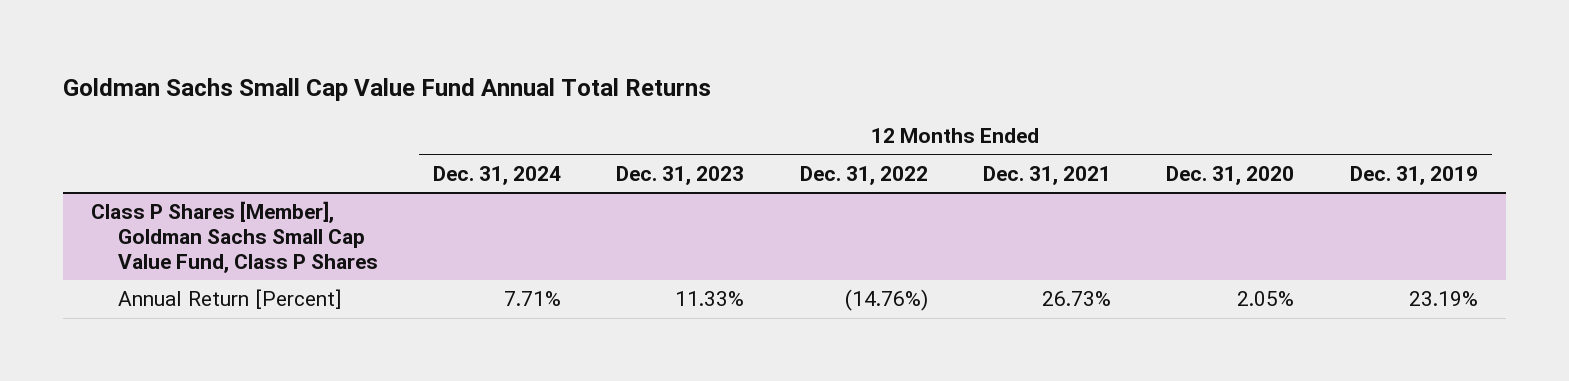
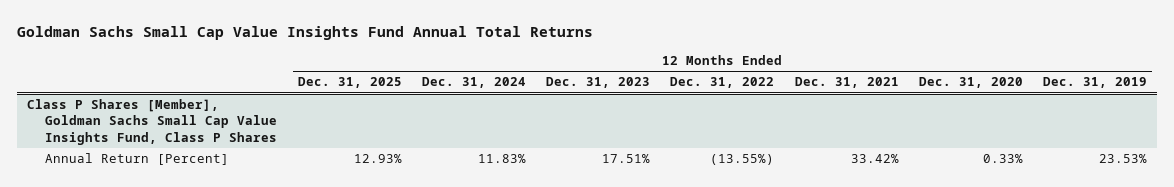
- Goldman Sachs Small Cap Value Fund Annual Total Returns
+ Goldman Sachs Small Cap Value Insights Fund Annual Total Returns
- | 12 Months Ended Dec. 31, 2024 | 12 Months Ended Dec. 31, 2023 | 12 Months Ended Dec. 31, 2022 | 12 Months Ended Dec. 31, 2021 | 12 Months Ended Dec. 31, 2020 | 12 Months Ended Dec. 31, 2019
+ | 12 Months Ended Dec. 31, 2025 | 12 Months Ended Dec. 31, 2024 | 12 Months Ended Dec. 31, 2023 | 12 Months Ended Dec. 31, 2022 | 12 Months Ended Dec. 31, 2021 | 12 Months Ended Dec. 31, 2020 | 12 Months Ended Dec. 31, 2019
- Class P Shares [Member], Goldman Sachs Small Cap Value Fund, Class P Shares
- Annual Return [Percent] | 7.71% | 11.33% | (14.76%) | 26.73% | 2.05% | 23.19%
+ Class P Shares [Member], Goldman Sachs Small Cap Value Insights Fund, Class P Shares
+ Annual Return [Percent] | 12.93% | 11.83% | 17.51% | (13.55%) | 33.42% | 0.33% | 23.53%

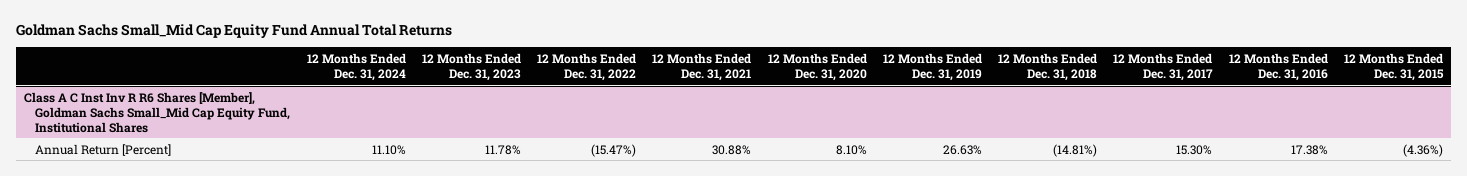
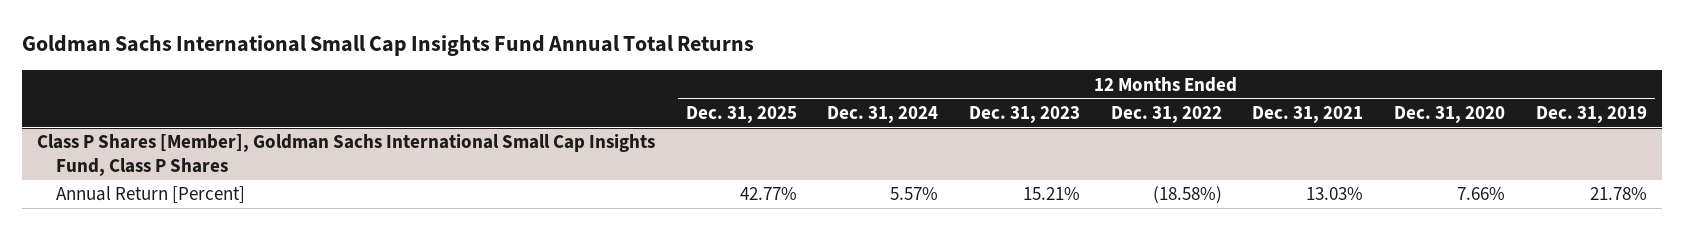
- Goldman Sachs Small_Mid Cap Equity Fund Annual Total Returns
+ Goldman Sachs International Small Cap Insights Fund Annual Total Returns
- | 12 Months Ended Dec. 31, 2024 | 12 Months Ended Dec. 31, 2023 | 12 Months Ended Dec. 31, 2022 | 12 Months Ended Dec. 31, 2021 | 12 Months Ended Dec. 31, 2020 | 12 Months Ended Dec. 31, 2019 | 12 Months Ended Dec. 31, 2018 | 12 Months Ended Dec. 31, 2017 | 12 Months Ended Dec. 31, 2016 | 12 Months Ended Dec. 31, 2015
+ | 12 Months Ended Dec. 31, 2025 | 12 Months Ended Dec. 31, 2024 | 12 Months Ended Dec. 31, 2023 | 12 Months Ended Dec. 31, 2022 | 12 Months Ended Dec. 31, 2021 | 12 Months Ended Dec. 31, 2020 | 12 Months Ended Dec. 31, 2019
- Class A C Inst Inv R R6 Shares [Member], Goldman Sachs Small_Mid Cap Equity Fund, Institutional Shares
- Annual Return [Percent] | 11.10% | 11.78% | (15.47%) | 30.88% | 8.10% | 26.63% | (14.81%) | 15.30% | 17.38% | (4.36%)
+ Class P Shares [Member], Goldman Sachs International Small Cap Insights Fund, Class P Shares
+ Annual Return [Percent] | 42.77% | 5.57% | 15.21% | (18.58%) | 13.03% | 7.66% | 21.78%

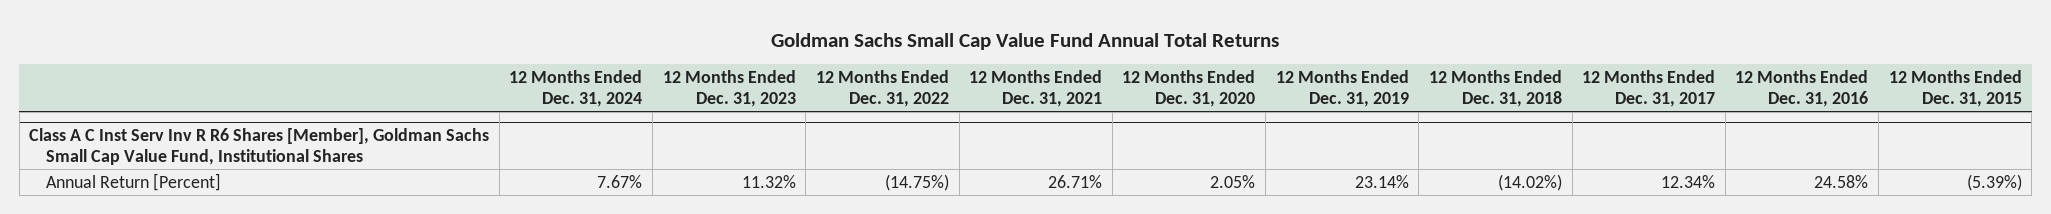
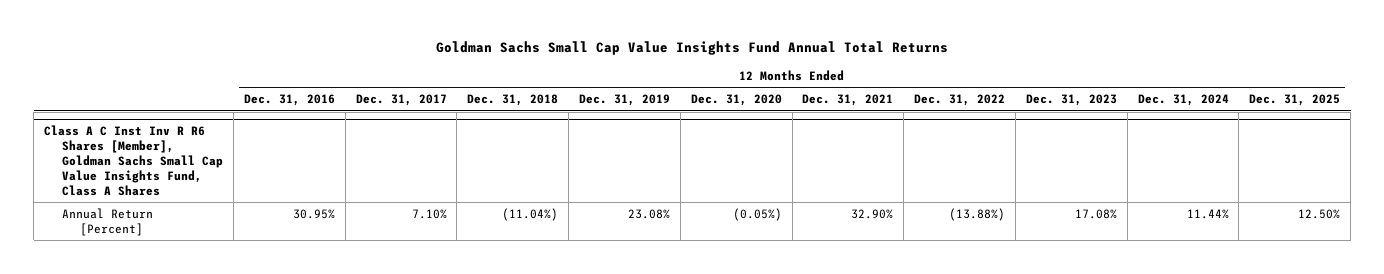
- Goldman Sachs Small Cap Value Fund Annual Total Returns
+ Goldman Sachs Small Cap Value Insights Fund Annual Total Returns
- | 12 Months Ended Dec. 31, 2024 | 12 Months Ended Dec. 31, 2023 | 12 Months Ended Dec. 31, 2022 | 12 Months Ended Dec. 31, 2021 | 12 Months Ended Dec. 31, 2020 | 12 Months Ended Dec. 31, 2019 | 12 Months Ended Dec. 31, 2018 | 12 Months Ended Dec. 31, 2017 | 12 Months Ended Dec. 31, 2016 | 12 Months Ended Dec. 31, 2015
+ | 12 Months Ended Dec. 31, 2016 | 12 Months Ended Dec. 31, 2017 | 12 Months Ended Dec. 31, 2018 | 12 Months Ended Dec. 31, 2019 | 12 Months Ended Dec. 31, 2020 | 12 Months Ended Dec. 31, 2021 | 12 Months Ended Dec. 31, 2022 | 12 Months Ended Dec. 31, 2023 | 12 Months Ended Dec. 31, 2024 | 12 Months Ended Dec. 31, 2025
- Class A C Inst Serv Inv R R6 Shares [Member], Goldman Sachs Small Cap Value Fund, Institutional Shares
- Annual Return [Percent] | 7.67% | 11.32% | (14.75%) | 26.71% | 2.05% | 23.14% | (14.02%) | 12.34% | 24.58% | (5.39%)
+ Class A C Inst Inv R R6 Shares [Member], Goldman Sachs Small Cap Value Insights Fund, Class A Shares
+ Annual Return [Percent] | 30.95% | 7.10% | (11.04%) | 23.08% | (0.05%) | 32.90% | (13.88%) | 17.08% | 11.44% | 12.50%

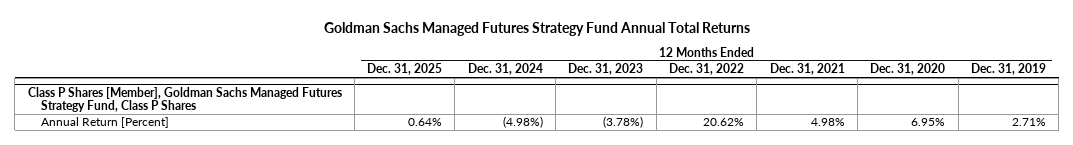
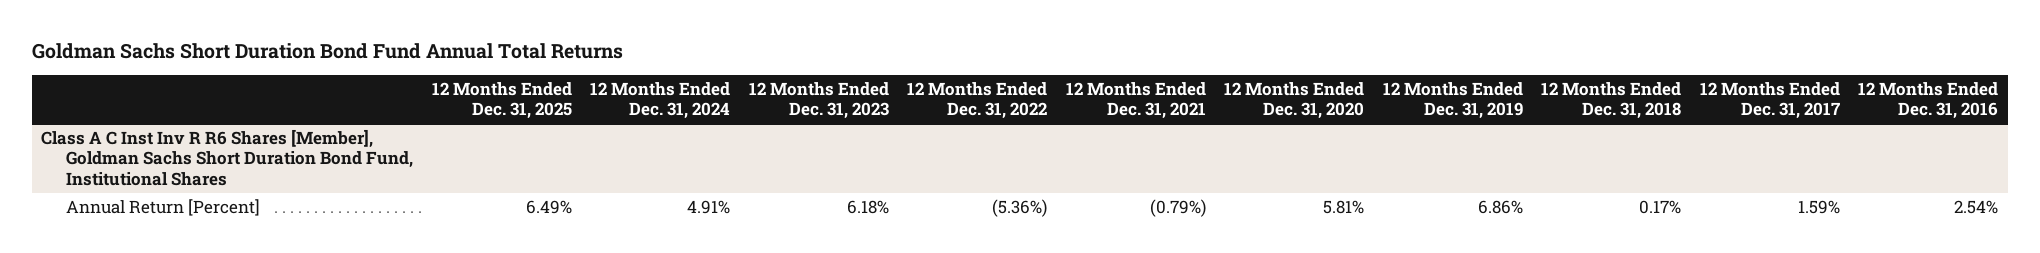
- Goldman Sachs Managed Futures Strategy Fund Annual Total Returns
+ Goldman Sachs Short Duration Bond Fund Annual Total Returns
- | 12 Months Ended Dec. 31, 2025 | 12 Months Ended Dec. 31, 2024 | 12 Months Ended Dec. 31, 2023 | 12 Months Ended Dec. 31, 2022 | 12 Months Ended Dec. 31, 2021 | 12 Months Ended Dec. 31, 2020 | 12 Months Ended Dec. 31, 2019
+ | 12 Months Ended Dec. 31, 2025 | 12 Months Ended Dec. 31, 2024 | 12 Months Ended Dec. 31, 2023 | 12 Months Ended Dec. 31, 2022 | 12 Months Ended Dec. 31, 2021 | 12 Months Ended Dec. 31, 2020 | 12 Months Ended Dec. 31, 2019 | 12 Months Ended Dec. 31, 2018 | 12 Months Ended Dec. 31, 2017 | 12 Months Ended Dec. 31, 2016
- Class P Shares [Member], Goldman Sachs Managed Futures Strategy Fund, Class P Shares
- Annual Return [Percent] | 0.64% | (4.98%) | (3.78%) | 20.62% | 4.98% | 6.95% | 2.71%
+ Class A C Inst Inv R R6 Shares [Member], Goldman Sachs Short Duration Bond Fund, Institutional Shares
+ Annual Return [Percent] | 6.49% | 4.91% | 6.18% | (5.36%) | (0.79%) | 5.81% | 6.86% | 0.17% | 1.59% | 2.54%

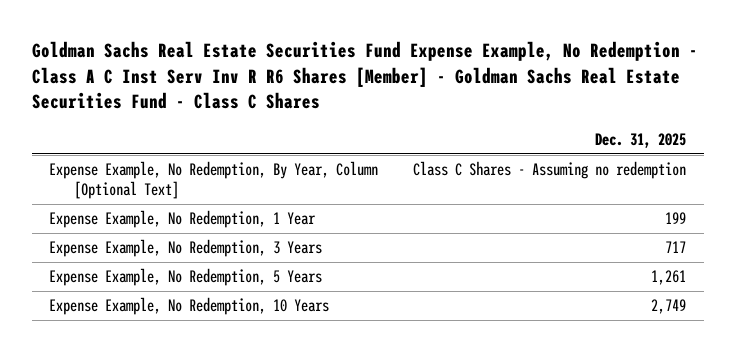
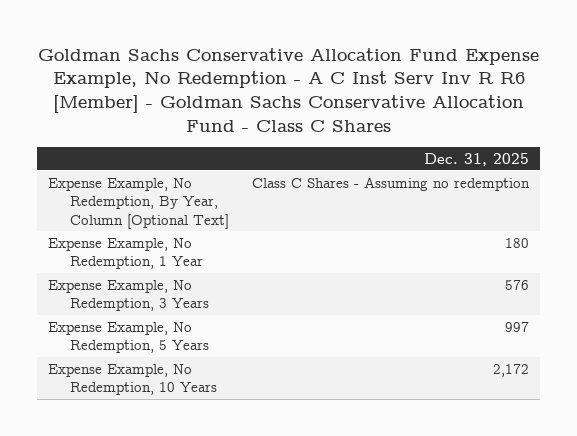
- Goldman Sachs Real Estate Securities Fund Expense Example, No Redemption - Class A C Inst Serv Inv R R6 Shares [Member] - Goldman Sachs Real Estate Securities Fund - Class C Shares
+ Goldman Sachs Conservative Allocation Fund Expense Example, No Redemption - A C Inst Serv Inv R R6 [Member] - Goldman Sachs Conservative Allocation Fund - Class C Shares
- Expense Example, No Redemption, 1 Year | 199
- Expense Example, No Redemption, 3 Years | 717
- Expense Example, No Redemption, 5 Years | 1,261
- Expense Example, No Redemption, 10 Years | 2,749
+ Expense Example, No Redemption, 1 Year | 180
+ Expense Example, No Redemption, 3 Years | 576
+ Expense Example, No Redemption, 5 Years | 997
+ Expense Example, No Redemption, 10 Years | 2,172

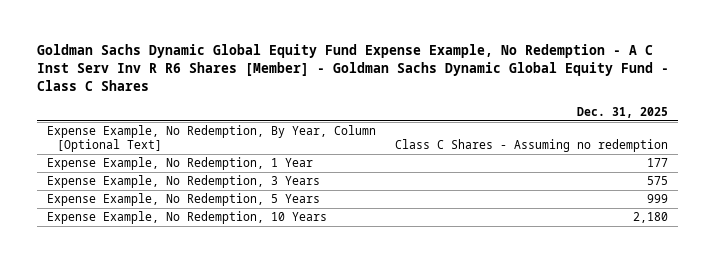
- Goldman Sachs Conservative Allocation Fund Expense Example, No Redemption - A C Inst Serv Inv R R6 [Member] - Goldman Sachs Conservative Allocation Fund - Class C Shares
+ Goldman Sachs Dynamic Global Equity Fund Expense Example, No Redemption - A C Inst Serv Inv R R6 Shares [Member] - Goldman Sachs Dynamic Global Equity Fund - Class C Shares
- Expense Example, No Redemption, 1 Year | 180
- Expense Example, No Redemption, 3 Years | 576
- Expense Example, No Redemption, 5 Years | 997
- Expense Example, No Redemption, 10 Years | 2,172
+ Expense Example, No Redemption, 1 Year | 177
+ Expense Example, No Redemption, 3 Years | 575
+ Expense Example, No Redemption, 5 Years | 999
+ Expense Example, No Redemption, 10 Years | 2,180

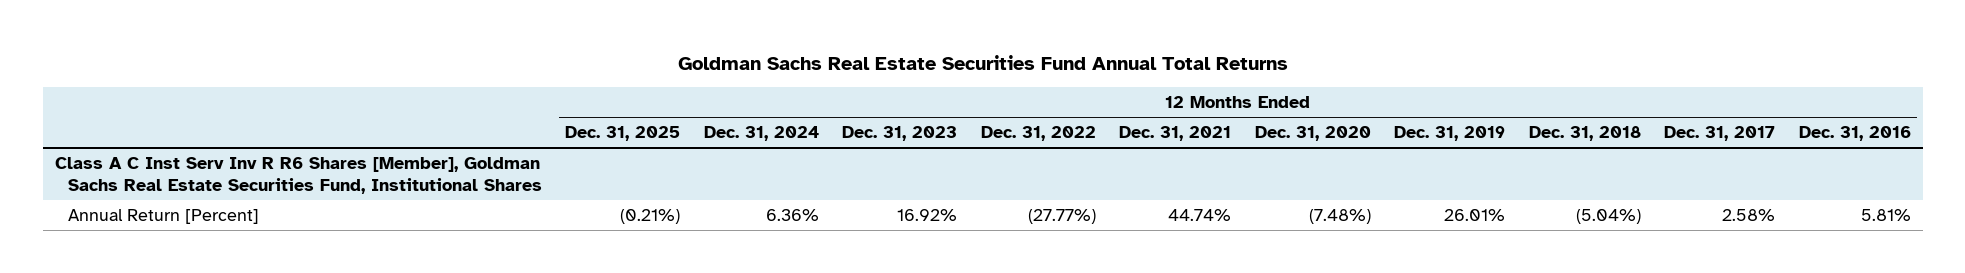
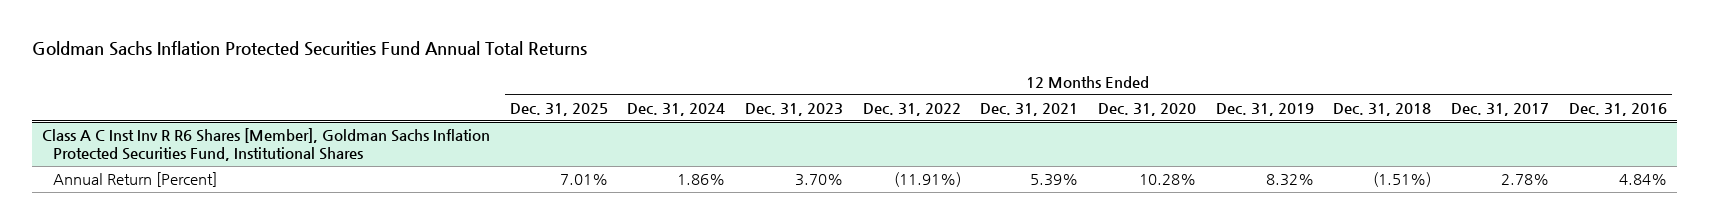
- Goldman Sachs Real Estate Securities Fund Annual Total Returns
+ Goldman Sachs Inflation Protected Securities Fund Annual Total Returns
- Class A C Inst Serv Inv R R6 Shares [Member], Goldman Sachs Real Estate Securities Fund, Institutional Shares
- Annual Return [Percent] | (0.21%) | 6.36% | 16.92% | (27.77%) | 44.74% | (7.48%) | 26.01% | (5.04%) | 2.58% | 5.81%
+ Class A C Inst Inv R R6 Shares [Member], Goldman Sachs Inflation Protected Securities Fund, Institutional Shares
+ Annual Return [Percent] | 7.01% | 1.86% | 3.70% | (11.91%) | 5.39% | 10.28% | 8.32% | (1.51%) | 2.78% | 4.84%

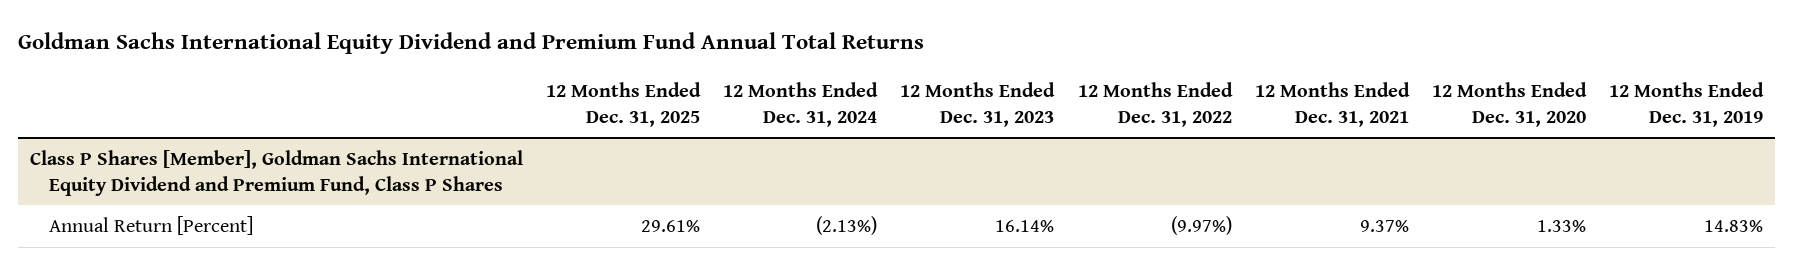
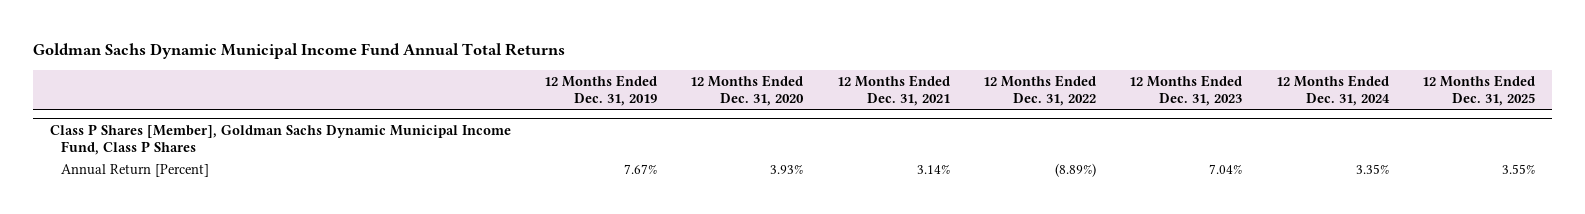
- Goldman Sachs International Equity Dividend and Premium Fund Annual Total Returns
+ Goldman Sachs Dynamic Municipal Income Fund Annual Total Returns
- | 12 Months Ended Dec. 31, 2025 | 12 Months Ended Dec. 31, 2024 | 12 Months Ended Dec. 31, 2023 | 12 Months Ended Dec. 31, 2022 | 12 Months Ended Dec. 31, 2021 | 12 Months Ended Dec. 31, 2020 | 12 Months Ended Dec. 31, 2019
+ | 12 Months Ended Dec. 31, 2019 | 12 Months Ended Dec. 31, 2020 | 12 Months Ended Dec. 31, 2021 | 12 Months Ended Dec. 31, 2022 | 12 Months Ended Dec. 31, 2023 | 12 Months Ended Dec. 31, 2024 | 12 Months Ended Dec. 31, 2025
- Class P Shares [Member], Goldman Sachs International Equity Dividend and Premium Fund, Class P Shares
- Annual Return [Percent] | 29.61% | (2.13%) | 16.14% | (9.97%) | 9.37% | 1.33% | 14.83%
+ Class P Shares [Member], Goldman Sachs Dynamic Municipal Income Fund, Class P Shares
+ Annual Return [Percent] | 7.67% | 3.93% | 3.14% | (8.89%) | 7.04% | 3.35% | 3.55%

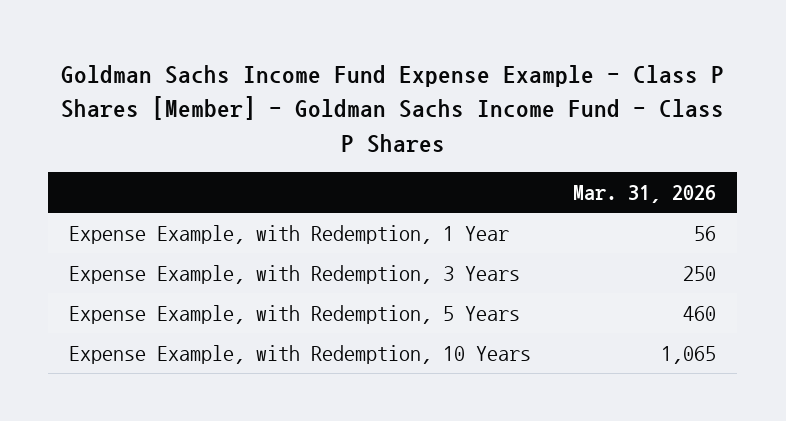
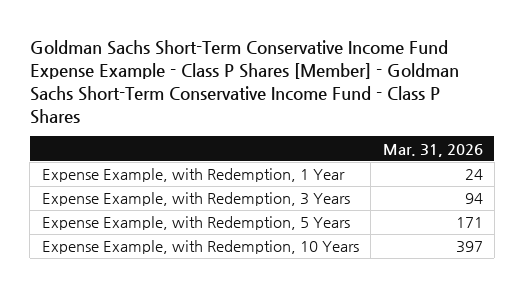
- Goldman Sachs Income Fund Expense Example - Class P Shares [Member] - Goldman Sachs Income Fund - Class P Shares
+ Goldman Sachs Short-Term Conservative Income Fund Expense Example - Class P Shares [Member] - Goldman Sachs Short-Term Conservative Income Fund - Class P Shares
- Expense Example, with Redemption, 1 Year | 56
- Expense Example, with Redemption, 3 Years | 250
- Expense Example, with Redemption, 5 Years | 460
- Expense Example, with Redemption, 10 Years | 1,065
+ Expense Example, with Redemption, 1 Year | 24
+ Expense Example, with Redemption, 3 Years | 94
+ Expense Example, with Redemption, 5 Years | 171
+ Expense Example, with Redemption, 10 Years | 397

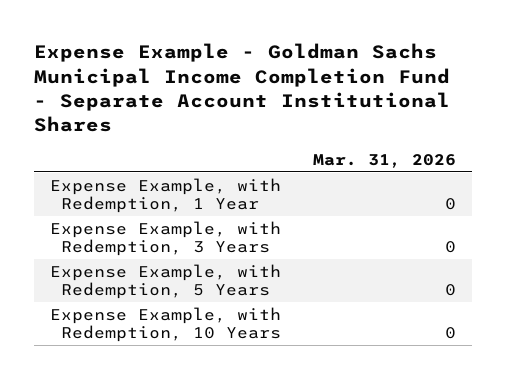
- Goldman Sachs Short-Term Conservative Income Fund Expense Example - Class P Shares [Member] - Goldman Sachs Short-Term Conservative Income Fund - Class P Shares
+ Expense Example - Goldman Sachs Municipal Income Completion Fund - Separate Account Institutional Shares
- Expense Example, with Redemption, 1 Year | 24
- Expense Example, with Redemption, 3 Years | 94
- Expense Example, with Redemption, 5 Years | 171
- Expense Example, with Redemption, 10 Years | 397
+ Expense Example, with Redemption, 1 Year | 0
+ Expense Example, with Redemption, 3 Years | 0
+ Expense Example, with Redemption, 5 Years | 0
+ Expense Example, with Redemption, 10 Years | 0

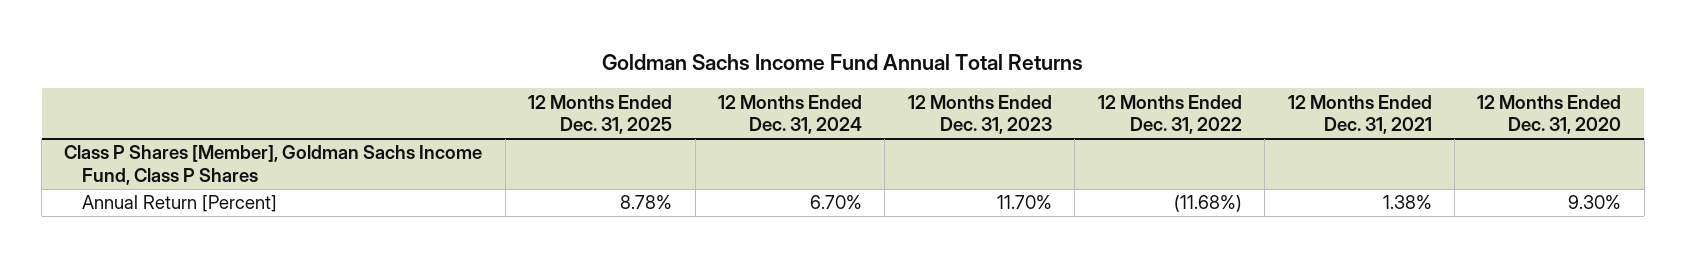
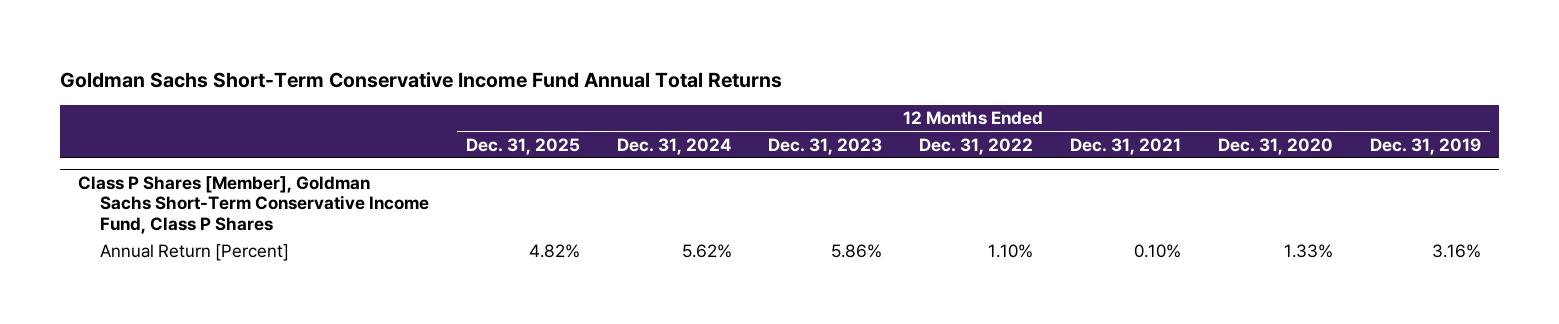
- Goldman Sachs Income Fund Annual Total Returns
+ Goldman Sachs Short-Term Conservative Income Fund Annual Total Returns
- | 12 Months Ended Dec. 31, 2025 | 12 Months Ended Dec. 31, 2024 | 12 Months Ended Dec. 31, 2023 | 12 Months Ended Dec. 31, 2022 | 12 Months Ended Dec. 31, 2021 | 12 Months Ended Dec. 31, 2020
+ | 12 Months Ended Dec. 31, 2025 | 12 Months Ended Dec. 31, 2024 | 12 Months Ended Dec. 31, 2023 | 12 Months Ended Dec. 31, 2022 | 12 Months Ended Dec. 31, 2021 | 12 Months Ended Dec. 31, 2020 | 12 Months Ended Dec. 31, 2019
- Class P Shares [Member], Goldman Sachs Income Fund, Class P Shares
- Annual Return [Percent] | 8.78% | 6.70% | 11.70% | (11.68%) | 1.38% | 9.30%
+ Class P Shares [Member], Goldman Sachs Short-Term Conservative Income Fund, Class P Shares
+ Annual Return [Percent] | 4.82% | 5.62% | 5.86% | 1.10% | 0.10% | 1.33% | 3.16%

